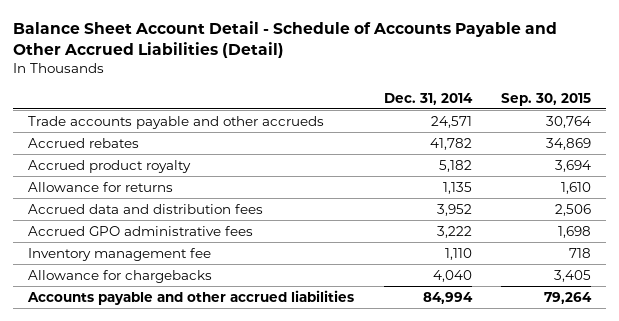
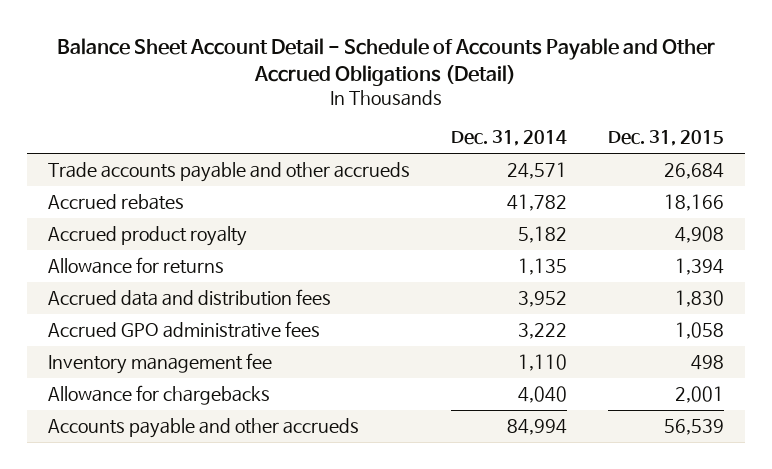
- Balance Sheet Account Detail - Schedule of Accounts Payable and Other Accrued Liabilities (Detail)
+ Balance Sheet Account Detail - Schedule of Accounts Payable and Other Accrued Obligations (Detail)
- | Dec. 31, 2014 | Sep. 30, 2015
+ | Dec. 31, 2014 | Dec. 31, 2015
- Accounts payable and other accrued liabilities | 84,994 | 79,264
+ Accounts payable and other accrueds | 84,994 | 56,539

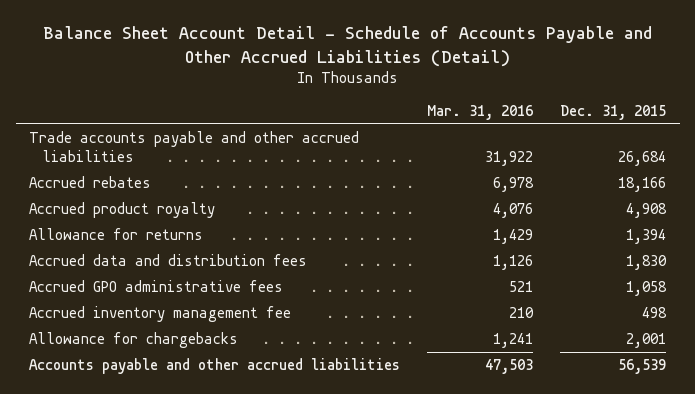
- Balance Sheet Account Detail - Schedule of Accounts Payable and Other Accrued Obligations (Detail)
+ Balance Sheet Account Detail - Schedule of Accounts Payable and Other Accrued Liabilities (Detail)
- | Dec. 31, 2014 | Dec. 31, 2015
+ | Mar. 31, 2016 | Dec. 31, 2015
- Trade accounts payable and other accrueds | 24,571 | 26,684
+ Trade accounts payable and other accrued liabilities | 31,922 | 26,684
- Inventory management fee | 1,110 | 498
+ Accrued inventory management fee | 210 | 498
- Accounts payable and other accrueds | 84,994 | 56,539
+ Accounts payable and other accrued liabilities | 47,503 | 56,539

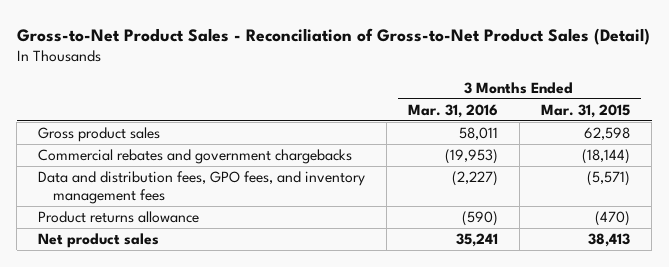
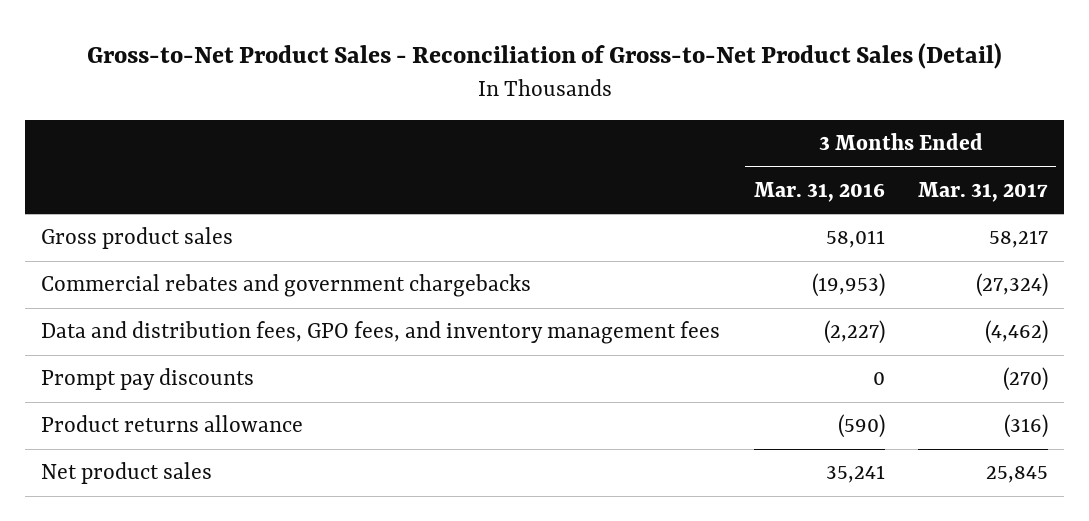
- | 3 Months Ended Mar. 31, 2016 | 3 Months Ended Mar. 31, 2015
+ | 3 Months Ended Mar. 31, 2016 | 3 Months Ended Mar. 31, 2017
+ Prompt pay discounts | 0 | (270)

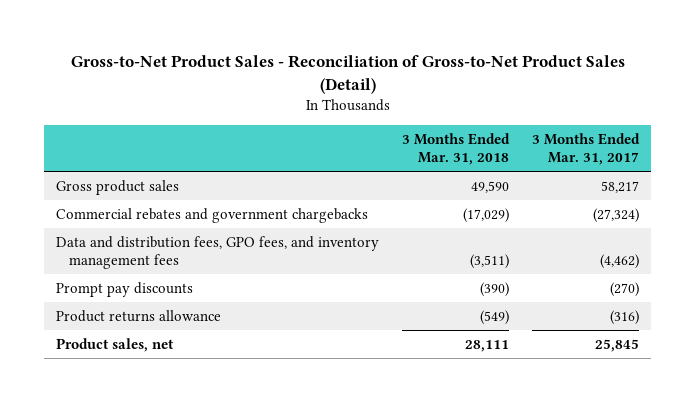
- | 3 Months Ended Mar. 31, 2016 | 3 Months Ended Mar. 31, 2017
+ | 3 Months Ended Mar. 31, 2018 | 3 Months Ended Mar. 31, 2017
- Net product sales | 35,241 | 25,845
+ Product sales, net | 28,111 | 25,845

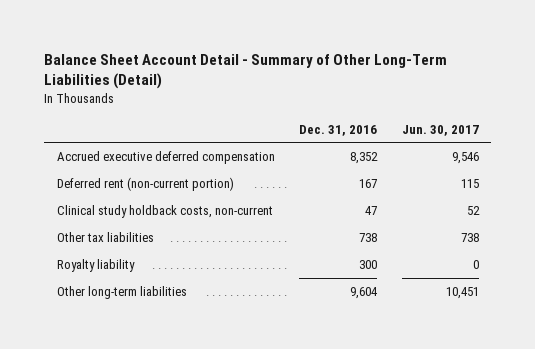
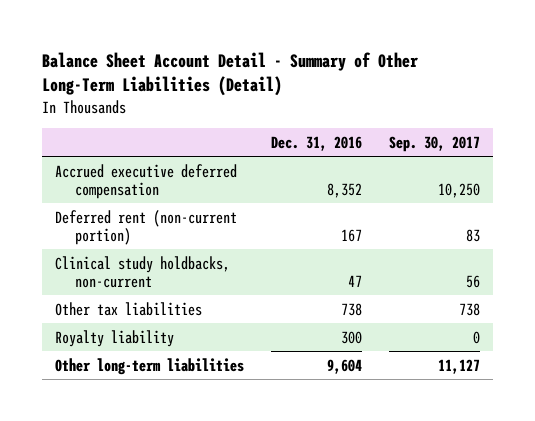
- | Dec. 31, 2016 | Jun. 30, 2017
+ | Dec. 31, 2016 | Sep. 30, 2017
- Clinical study holdback costs, non-current | 47 | 52
+ Clinical study holdbacks, non-current | 47 | 56

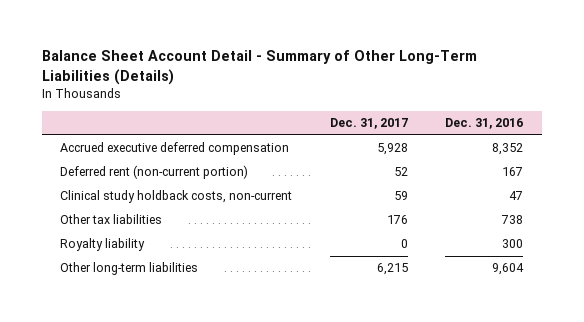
- Balance Sheet Account Detail - Summary of Other Long-Term Liabilities (Detail)
+ Balance Sheet Account Detail - Summary of Other Long-Term Liabilities (Details)
- | Dec. 31, 2016 | Sep. 30, 2017
+ | Dec. 31, 2017 | Dec. 31, 2016
- Clinical study holdbacks, non-current | 47 | 56
+ Clinical study holdback costs, non-current | 59 | 47

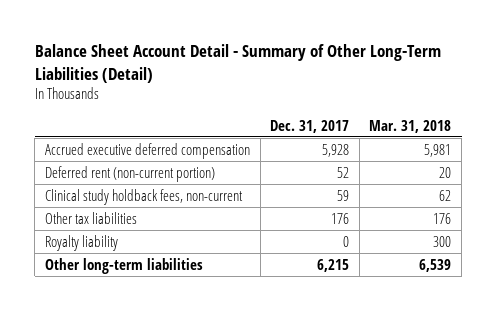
- Balance Sheet Account Detail - Summary of Other Long-Term Liabilities (Details)
+ Balance Sheet Account Detail - Summary of Other Long-Term Liabilities (Detail)
- | Dec. 31, 2017 | Dec. 31, 2016
+ | Dec. 31, 2017 | Mar. 31, 2018
- Clinical study holdback costs, non-current | 59 | 47
+ Clinical study holdback fees, non-current | 59 | 62

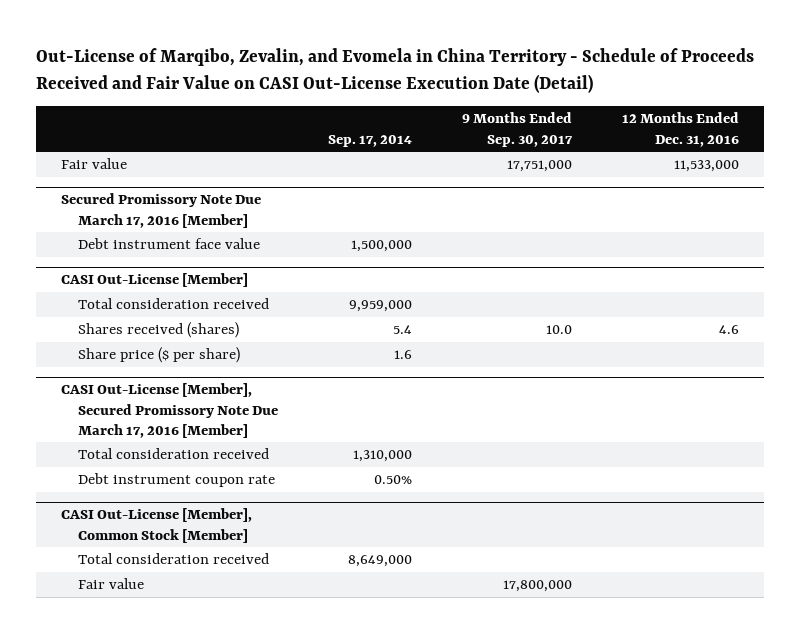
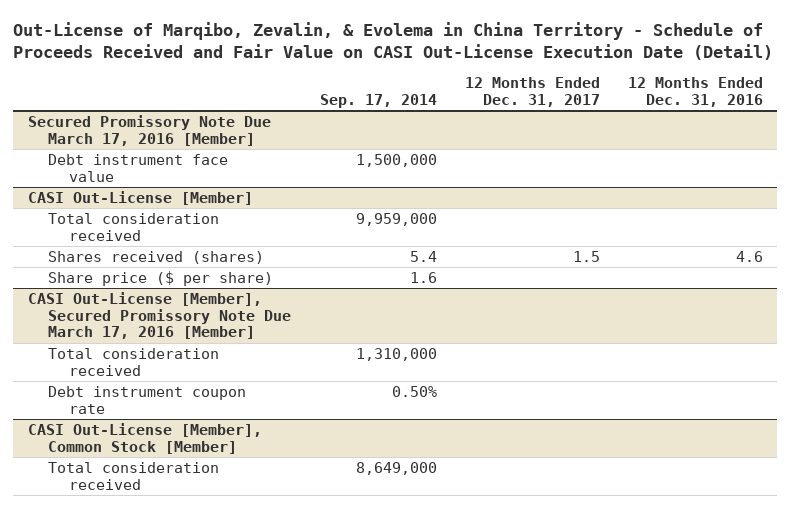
- Out-License of Marqibo, Zevalin, and Evomela in China Territory - Schedule of Proceeds Received and Fair Value on CASI Out-License Execution Date (Detail)
+ Out-License of Marqibo, Zevalin, & Evolema in China Territory - Schedule of Proceeds Received and Fair Value on CASI Out-License Execution Date (Detail)
- | Sep. 17, 2014 | 9 Months Ended Sep. 30, 2017 | 12 Months Ended Dec. 31, 2016
+ | Sep. 17, 2014 | 12 Months Ended Dec. 31, 2017 | 12 Months Ended Dec. 31, 2016
- Fair value | | 17,751,000 | 11,533,000
@ CASI Out-License [Member], Common Stock [Member]
- Fair value | | 17,800,000 |

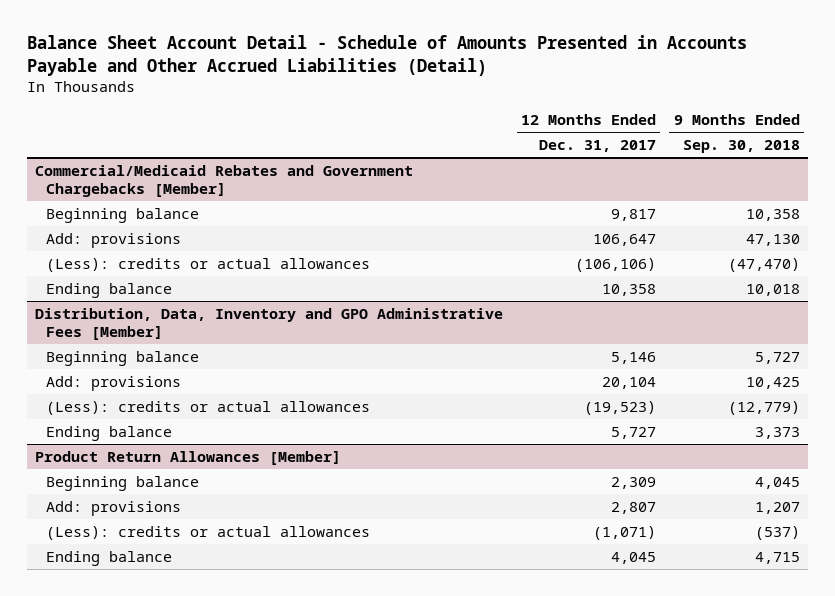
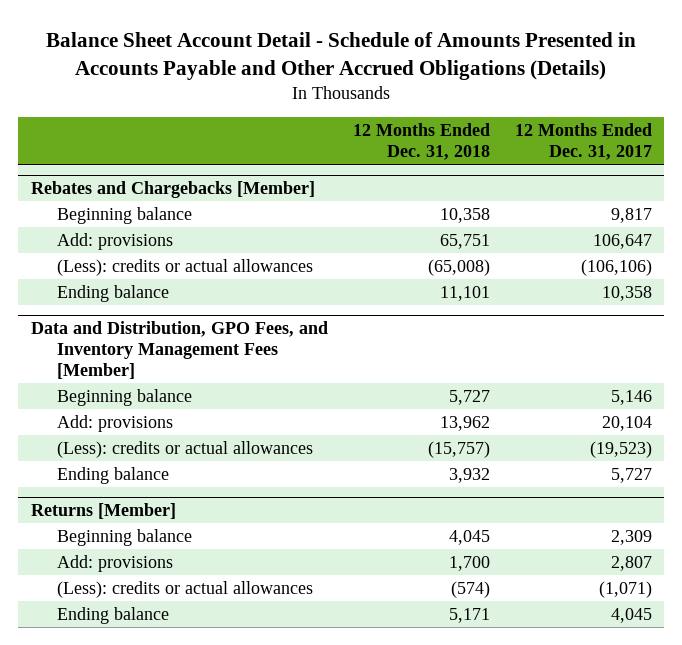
- Balance Sheet Account Detail - Schedule of Amounts Presented in Accounts Payable and Other Accrued Liabilities (Detail)
+ Balance Sheet Account Detail - Schedule of Amounts Presented in Accounts Payable and Other Accrued Obligations (Details)
- | 12 Months Ended Dec. 31, 2017 | 9 Months Ended Sep. 30, 2018
+ | 12 Months Ended Dec. 31, 2018 | 12 Months Ended Dec. 31, 2017
- Commercial/Medicaid Rebates and Government Chargebacks [Member]
+ Rebates and Chargebacks [Member]
- Distribution, Data, Inventory and GPO Administrative Fees [Member]
+ Data and Distribution, GPO Fees, and Inventory Management Fees [Member]
- Product Return Allowances [Member]
+ Returns [Member]

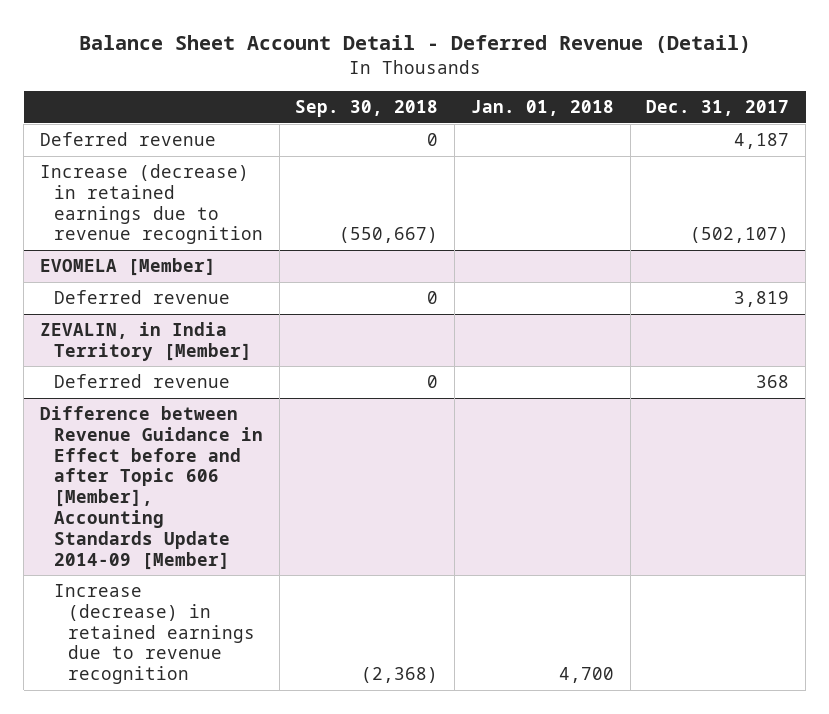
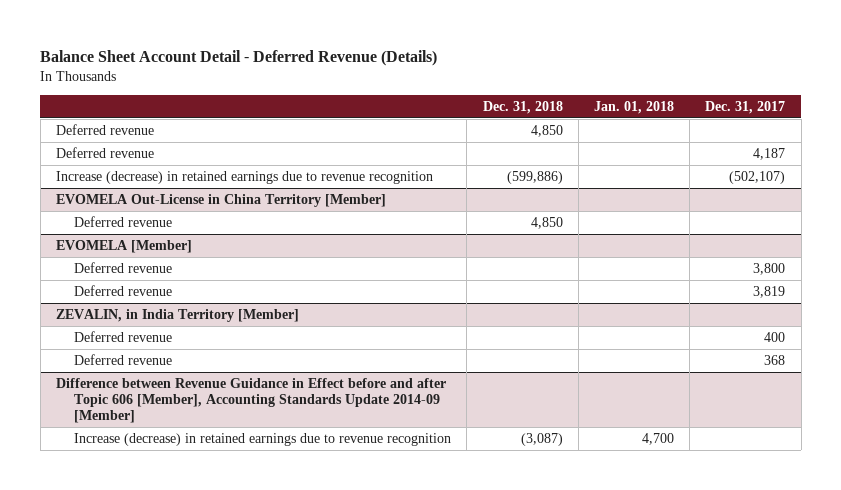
- Balance Sheet Account Detail - Deferred Revenue (Detail)
+ Balance Sheet Account Detail - Deferred Revenue (Details)
- | Sep. 30, 2018 | Jan. 01, 2018 | Dec. 31, 2017
+ | Dec. 31, 2018 | Jan. 01, 2018 | Dec. 31, 2017
+ Deferred revenue | 4,850 | |
+ EVOMELA Out-License in China Territory [Member]
+ Deferred revenue | 4,850 | |
@ EVOMELA [Member]
+ Deferred revenue | | | 3,800
@ ZEVALIN, in India Territory [Member]
+ Deferred revenue | | | 400

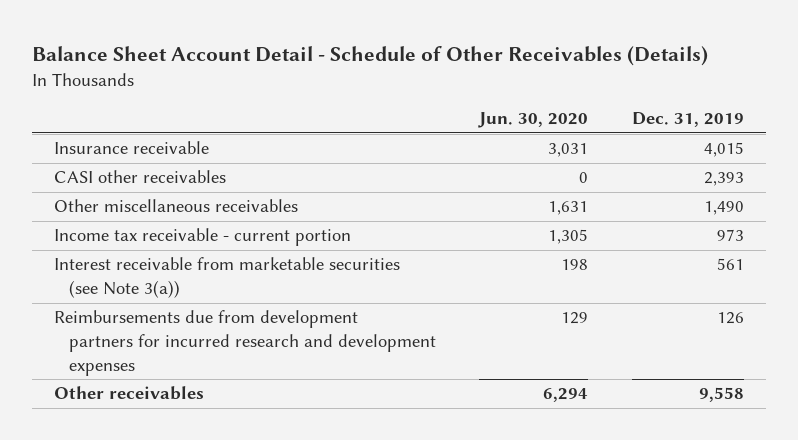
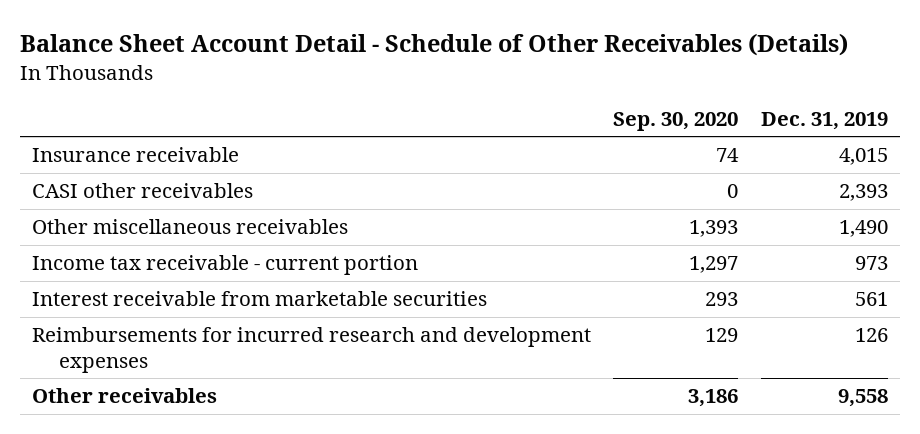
- | Jun. 30, 2020 | Dec. 31, 2019
+ | Sep. 30, 2020 | Dec. 31, 2019
- Interest receivable from marketable securities (see Note 3(a)) | 198 | 561
- Reimbursements due from development partners for incurred research and development expenses | 129 | 126
+ Interest receivable from marketable securities | 293 | 561
+ Reimbursements for incurred research and development expenses | 129 | 126

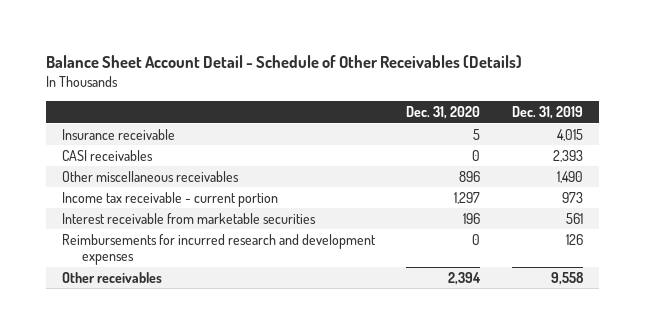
- | Sep. 30, 2020 | Dec. 31, 2019
+ | Dec. 31, 2020 | Dec. 31, 2019
- CASI other receivables | 0 | 2,393
+ CASI receivables | 0 | 2,393

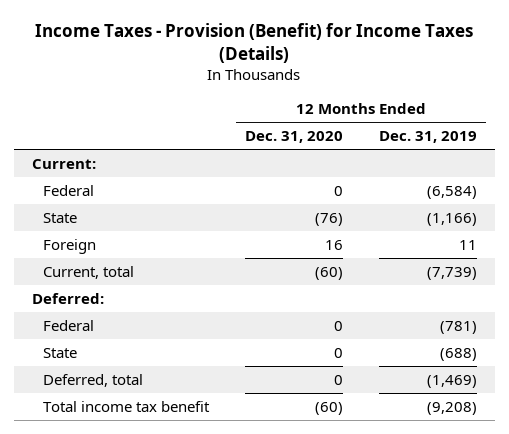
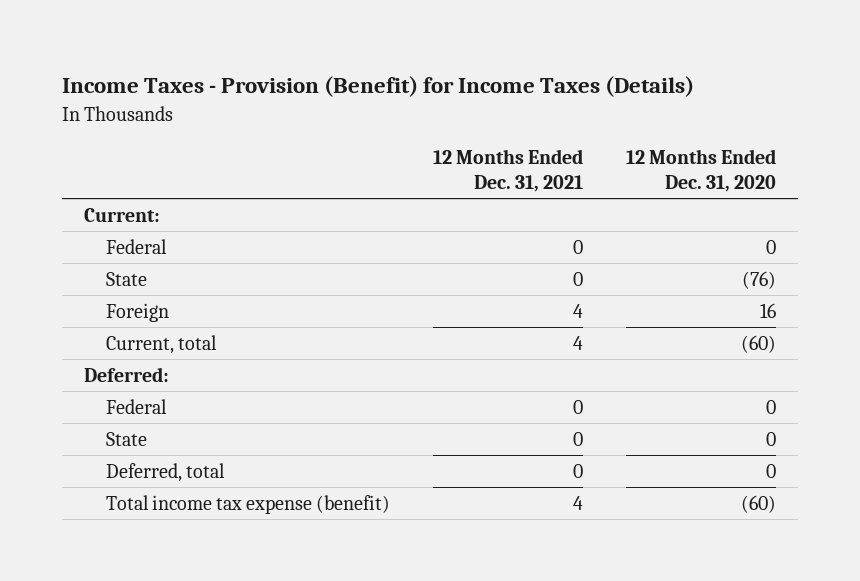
- | 12 Months Ended Dec. 31, 2020 | 12 Months Ended Dec. 31, 2019
+ | 12 Months Ended Dec. 31, 2021 | 12 Months Ended Dec. 31, 2020
- Total income tax benefit | (60) | (9,208)
+ Total income tax expense (benefit) | 4 | (60)

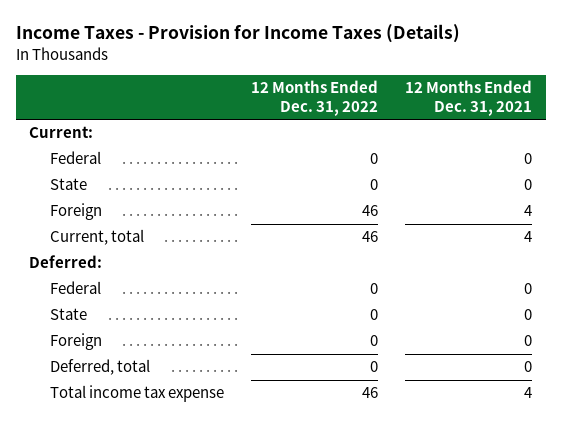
- Income Taxes - Provision (Benefit) for Income Taxes (Details)
+ Income Taxes - Provision for Income Taxes (Details)
- | 12 Months Ended Dec. 31, 2021 | 12 Months Ended Dec. 31, 2020
+ | 12 Months Ended Dec. 31, 2022 | 12 Months Ended Dec. 31, 2021
+ Foreign | 0 | 0
- Total income tax expense (benefit) | 4 | (60)
+ Total income tax expense | 46 | 4

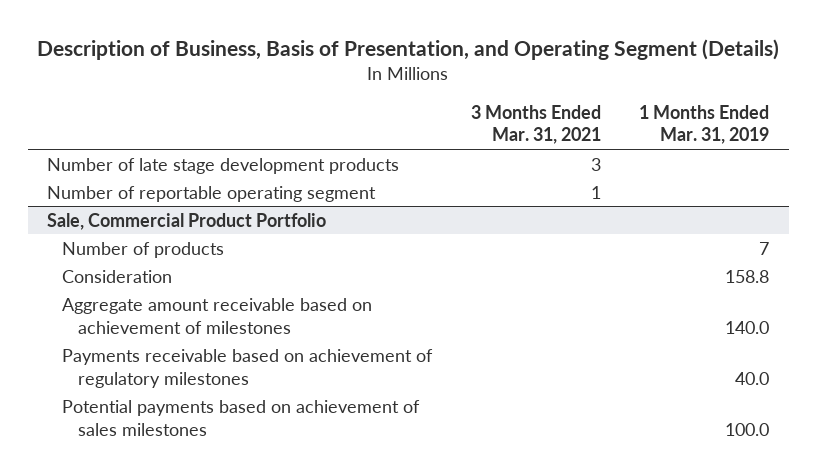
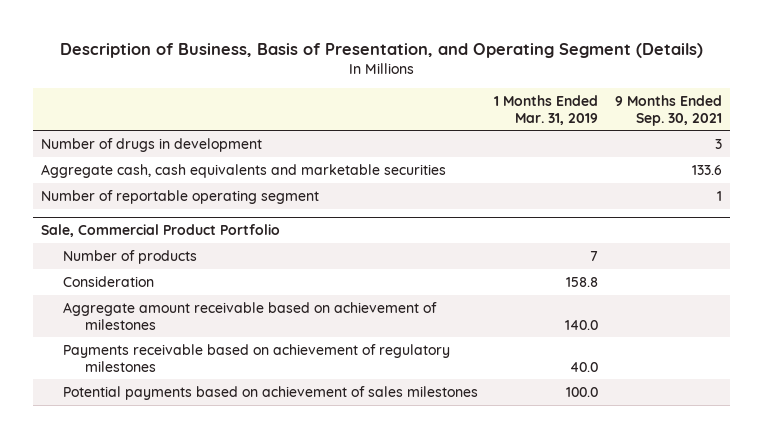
- | 3 Months Ended Mar. 31, 2021 | 1 Months Ended Mar. 31, 2019
+ | 1 Months Ended Mar. 31, 2019 | 9 Months Ended Sep. 30, 2021
- Number of late stage development products | 3 |
+ Number of drugs in development | | 3
+ Aggregate cash, cash equivalents and marketable securities | | 133.6

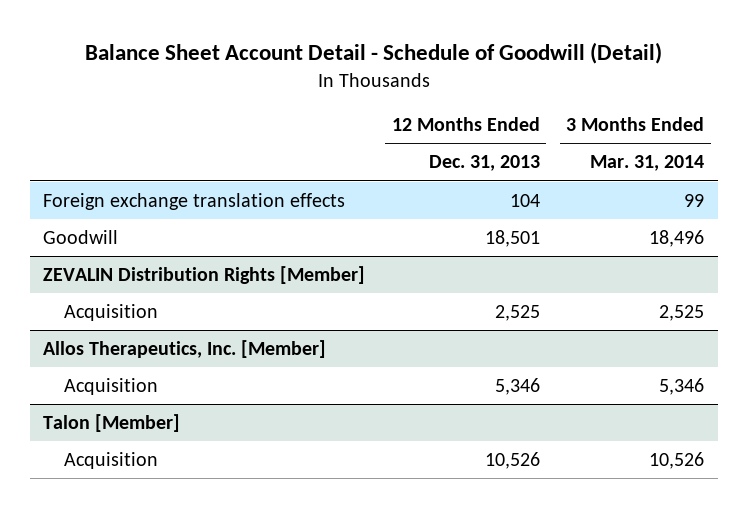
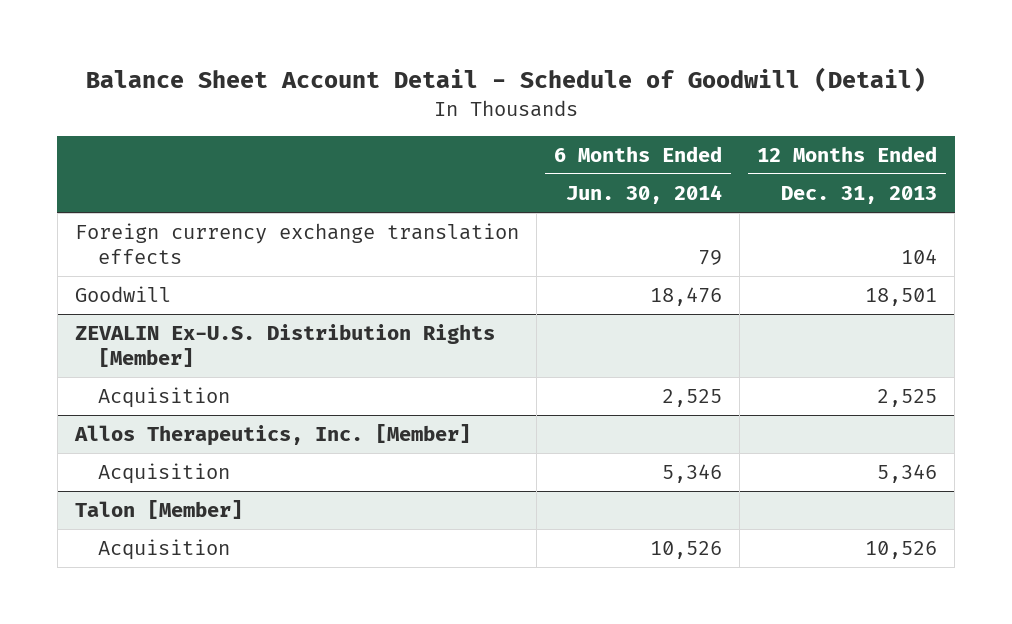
- | 12 Months Ended Dec. 31, 2013 | 3 Months Ended Mar. 31, 2014
+ | 6 Months Ended Jun. 30, 2014 | 12 Months Ended Dec. 31, 2013
- Foreign exchange translation effects | 104 | 99
+ Foreign currency exchange translation effects | 79 | 104
- ZEVALIN Distribution Rights [Member]
+ ZEVALIN Ex-U.S. Distribution Rights [Member]

